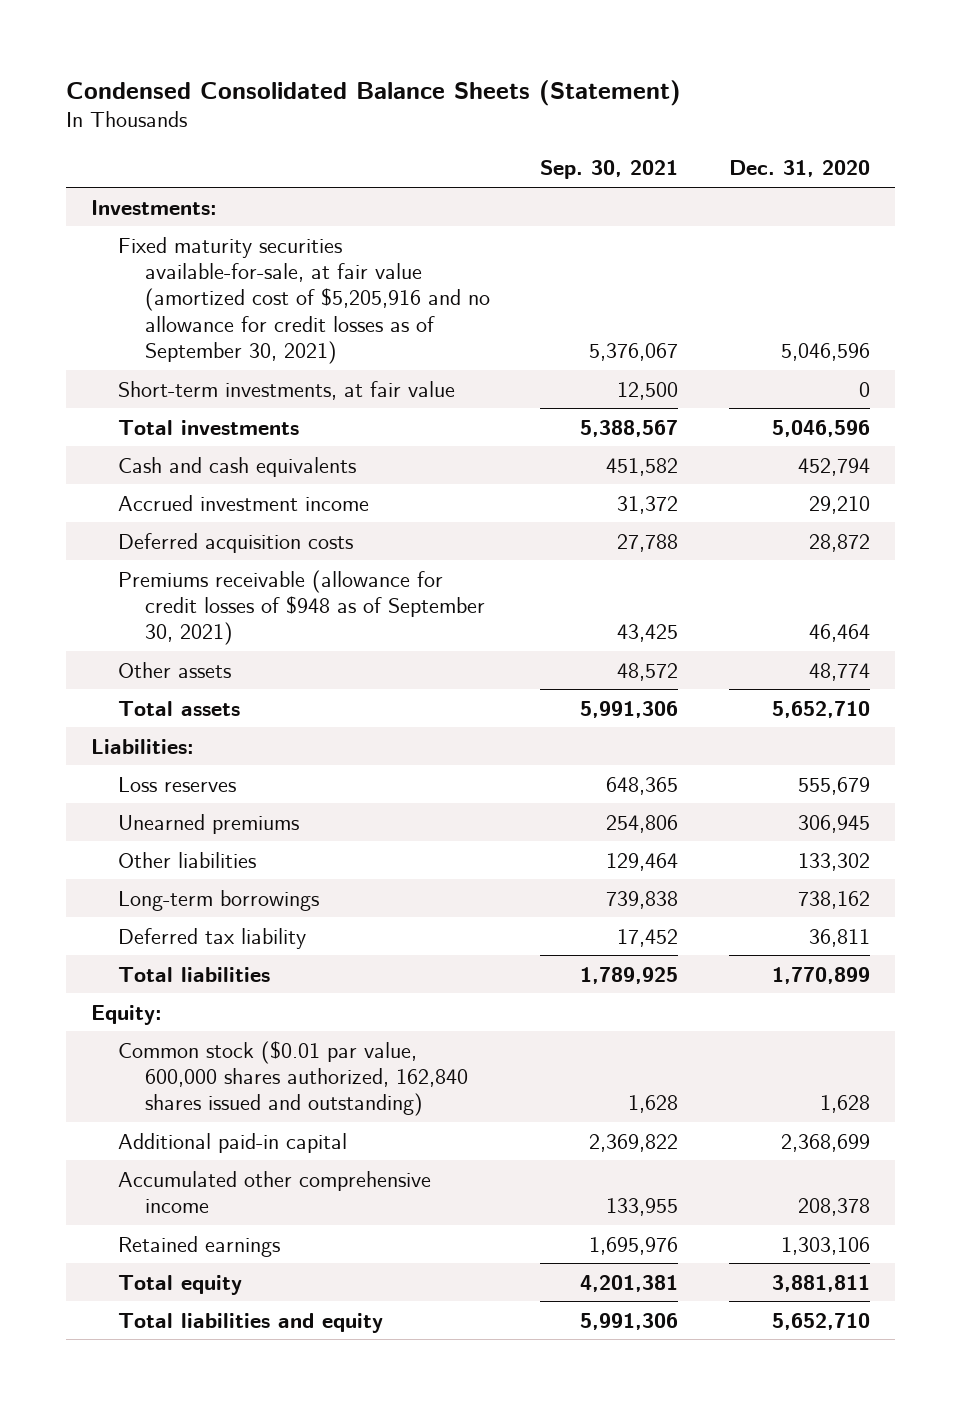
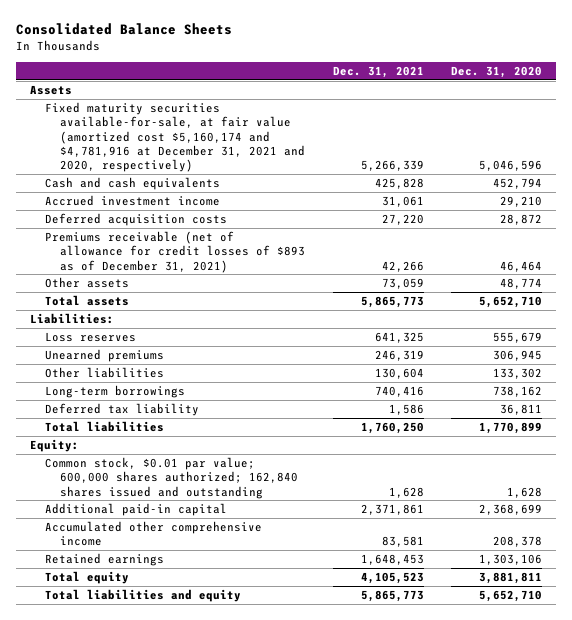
- Condensed Consolidated Balance Sheets (Statement)
+ Consolidated Balance Sheets
- | Sep. 30, 2021 | Dec. 31, 2020
+ | Dec. 31, 2021 | Dec. 31, 2020
- Investments:
- Fixed maturity securities available-for-sale, at fair value (amortized cost of $5,205,916 and no allowance for credit losses as of September 30, 2021) | 5,376,067 | 5,046,596
- Short-term investments, at fair value | 12,500 | 0
- Total investments | 5,388,567 | 5,046,596
+ Assets
+ Fixed maturity securities available-for-sale, at fair value (amortized cost $5,160,174 and $4,781,916 at December 31, 2021 and 2020, respectively) | 5,266,339 | 5,046,596
- Premiums receivable (allowance for credit losses of $948 as of September 30, 2021) | 43,425 | 46,464
+ Premiums receivable (net of allowance for credit losses of $893 as of December 31, 2021) | 42,266 | 46,464
- Common stock ($0.01 par value, 600,000 shares authorized, 162,840 shares issued and outstanding) | 1,628 | 1,628
+ Common stock, $0.01 par value; 600,000 shares authorized; 162,840 shares issued and outstanding | 1,628 | 1,628

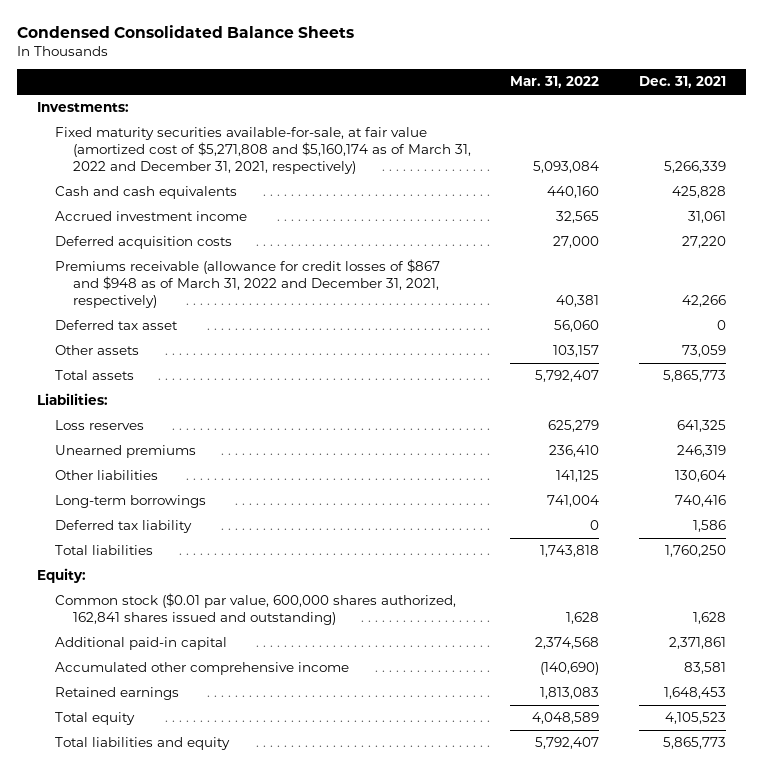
- Consolidated Balance Sheets
+ Condensed Consolidated Balance Sheets
- | Dec. 31, 2021 | Dec. 31, 2020
+ | Mar. 31, 2022 | Dec. 31, 2021
- Assets
- Fixed maturity securities available-for-sale, at fair value (amortized cost $5,160,174 and $4,781,916 at December 31, 2021 and 2020, respectively) | 5,266,339 | 5,046,596
+ Investments:
+ Fixed maturity securities available-for-sale, at fair value (amortized cost of $5,271,808 and $5,160,174 as of March 31, 2022 and December 31, 2021, respectively) | 5,093,084 | 5,266,339
- Premiums receivable (net of allowance for credit losses of $893 as of December 31, 2021) | 42,266 | 46,464
+ Premiums receivable (allowance for credit losses of $867 and $948 as of March 31, 2022 and December 31, 2021, respectively) | 40,381 | 42,266
+ Deferred tax asset | 56,060 | 0
- Common stock, $0.01 par value; 600,000 shares authorized; 162,840 shares issued and outstanding | 1,628 | 1,628
+ Common stock ($0.01 par value, 600,000 shares authorized, 162,841 shares issued and outstanding) | 1,628 | 1,628

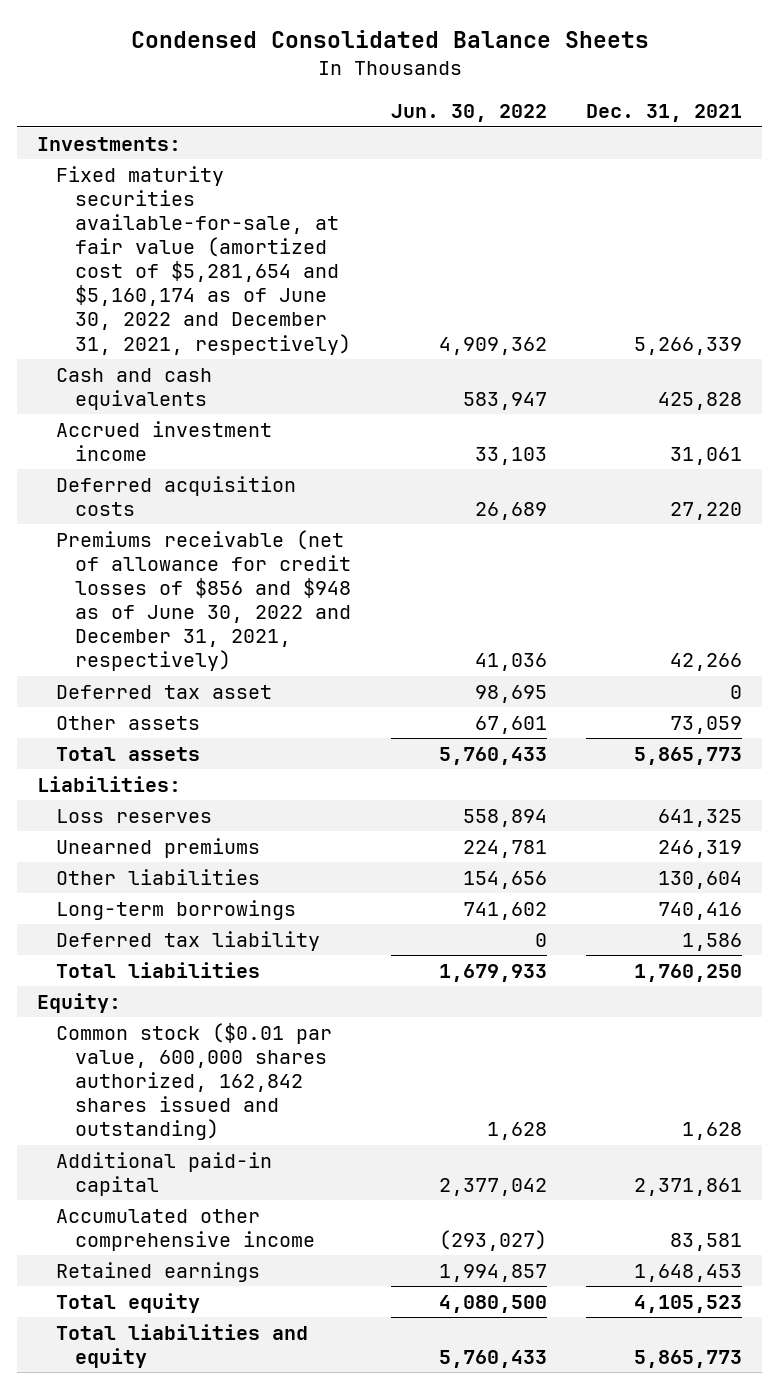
- | Mar. 31, 2022 | Dec. 31, 2021
+ | Jun. 30, 2022 | Dec. 31, 2021
- Fixed maturity securities available-for-sale, at fair value (amortized cost of $5,271,808 and $5,160,174 as of March 31, 2022 and December 31, 2021, respectively) | 5,093,084 | 5,266,339
+ Fixed maturity securities available-for-sale, at fair value (amortized cost of $5,281,654 and $5,160,174 as of June 30, 2022 and December 31, 2021, respectively) | 4,909,362 | 5,266,339
- Premiums receivable (allowance for credit losses of $867 and $948 as of March 31, 2022 and December 31, 2021, respectively) | 40,381 | 42,266
+ Premiums receivable (net of allowance for credit losses of $856 and $948 as of June 30, 2022 and December 31, 2021, respectively) | 41,036 | 42,266
- Common stock ($0.01 par value, 600,000 shares authorized, 162,841 shares issued and outstanding) | 1,628 | 1,628
+ Common stock ($0.01 par value, 600,000 shares authorized, 162,842 shares issued and outstanding) | 1,628 | 1,628

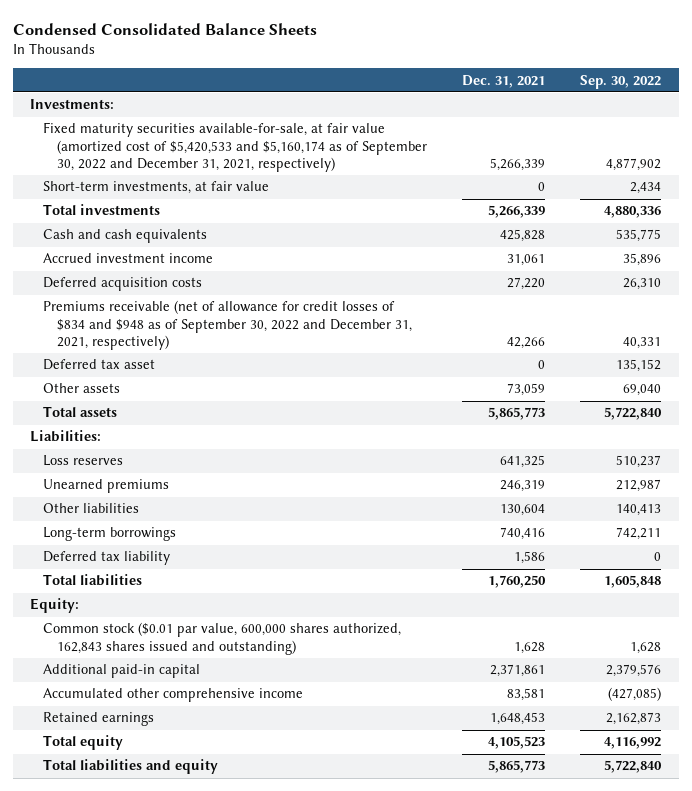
- | Jun. 30, 2022 | Dec. 31, 2021
+ | Dec. 31, 2021 | Sep. 30, 2022
- Fixed maturity securities available-for-sale, at fair value (amortized cost of $5,281,654 and $5,160,174 as of June 30, 2022 and December 31, 2021, respectively) | 4,909,362 | 5,266,339
+ Fixed maturity securities available-for-sale, at fair value (amortized cost of $5,420,533 and $5,160,174 as of September 30, 2022 and December 31, 2021, respectively) | 5,266,339 | 4,877,902
+ Short-term investments, at fair value | 0 | 2,434
+ Total investments | 5,266,339 | 4,880,336
- Premiums receivable (net of allowance for credit losses of $856 and $948 as of June 30, 2022 and December 31, 2021, respectively) | 41,036 | 42,266
+ Premiums receivable (net of allowance for credit losses of $834 and $948 as of September 30, 2022 and December 31, 2021, respectively) | 42,266 | 40,331
- Common stock ($0.01 par value, 600,000 shares authorized, 162,842 shares issued and outstanding) | 1,628 | 1,628
+ Common stock ($0.01 par value, 600,000 shares authorized, 162,843 shares issued and outstanding) | 1,628 | 1,628

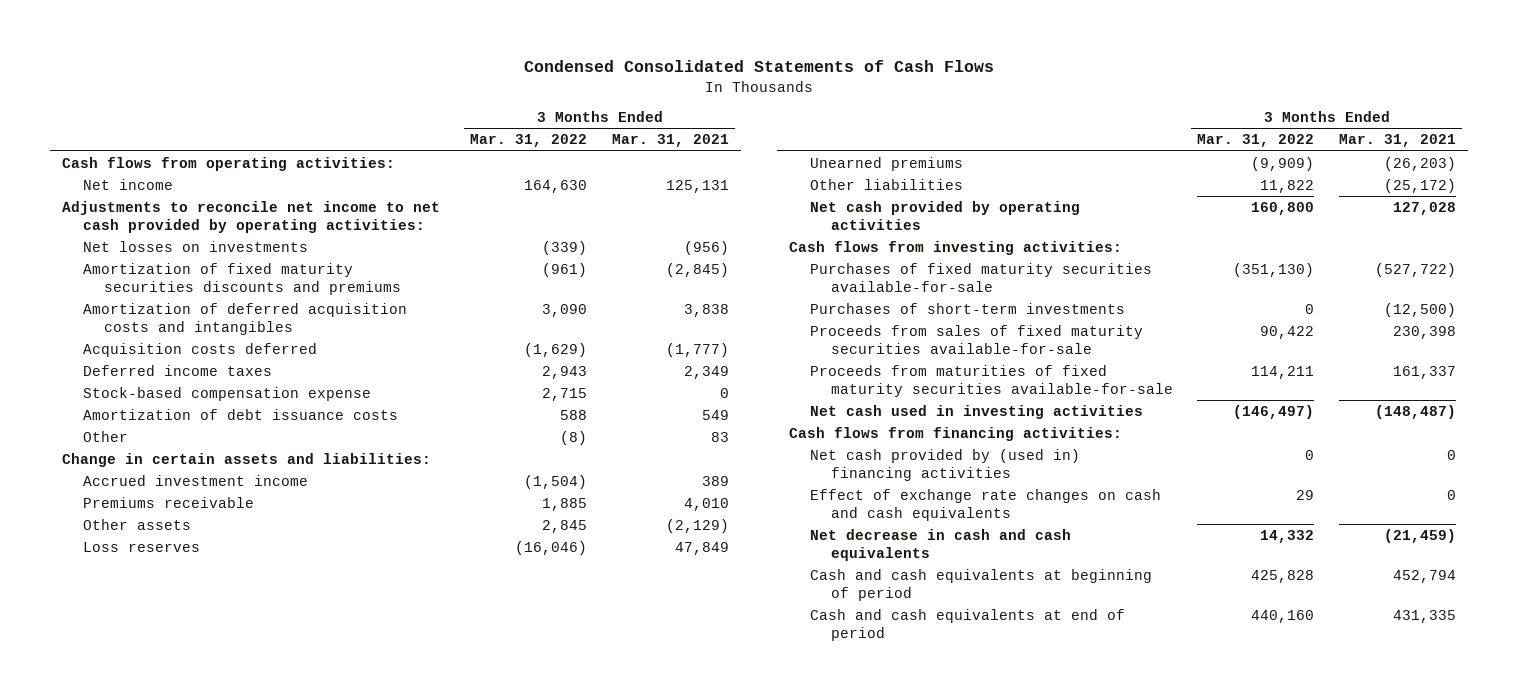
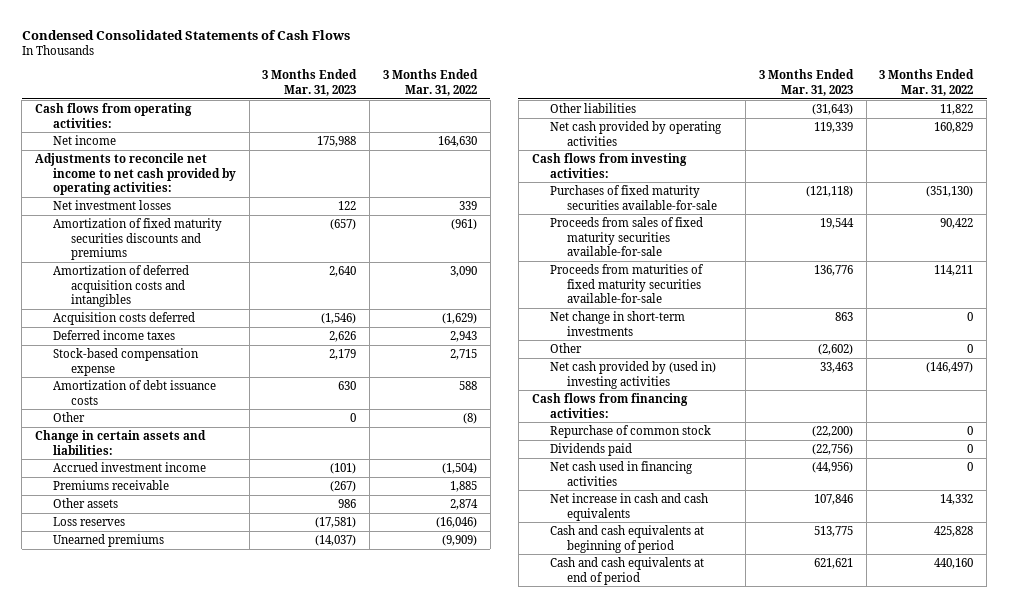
- | 3 Months Ended Mar. 31, 2022 | 3 Months Ended Mar. 31, 2021
+ | 3 Months Ended Mar. 31, 2023 | 3 Months Ended Mar. 31, 2022
- Net losses on investments | (339) | (956)
+ Net investment losses | 122 | 339
- Other assets | 2,845 | (2,129)
+ Other assets | 986 | 2,874
- Net cash provided by operating activities | 160,800 | 127,028
+ Net cash provided by operating activities | 119,339 | 160,829
- Purchases of short-term investments | 0 | (12,500)
- Net cash used in investing activities | (146,497) | (148,487)
+ Net change in short-term investments | 863 | 0
+ Other | (2,602) | 0
+ Net cash provided by (used in) investing activities | 33,463 | (146,497)
- Net cash provided by (used in) financing activities | 0 | 0
- Effect of exchange rate changes on cash and cash equivalents | 29 | 0
- Net decrease in cash and cash equivalents | 14,332 | (21,459)
+ Repurchase of common stock | (22,200) | 0
+ Dividends paid | (22,756) | 0
+ Net cash used in financing activities | (44,956) | 0
+ Net increase in cash and cash equivalents | 107,846 | 14,332

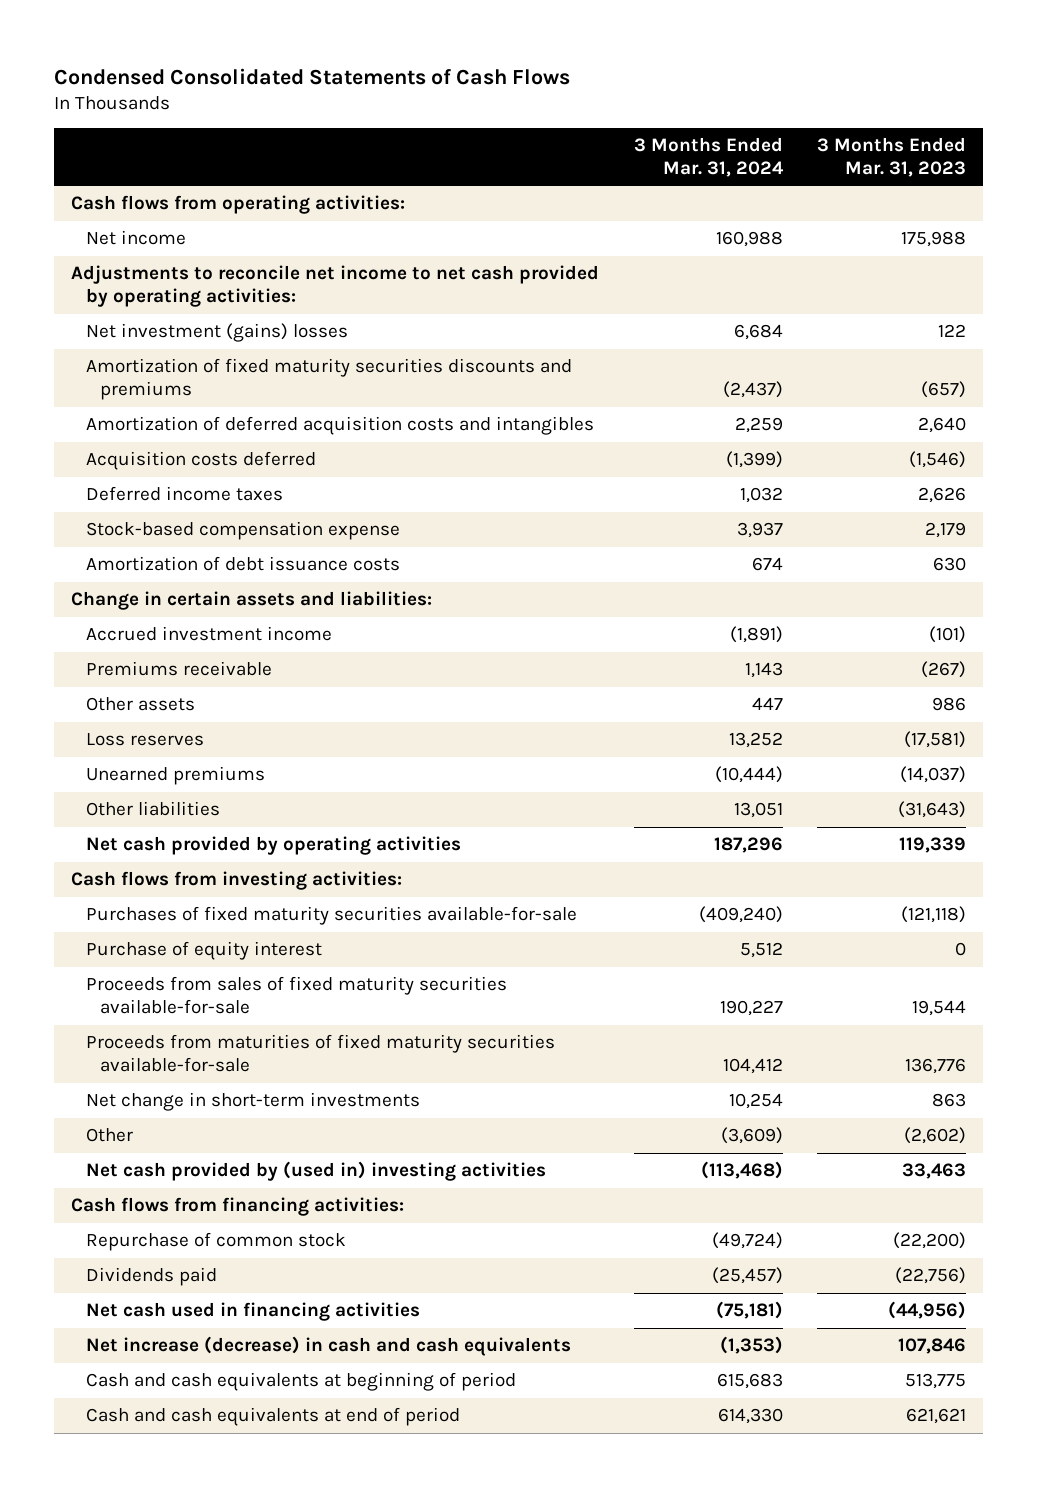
- | 3 Months Ended Mar. 31, 2023 | 3 Months Ended Mar. 31, 2022
+ | 3 Months Ended Mar. 31, 2024 | 3 Months Ended Mar. 31, 2023
- Net investment losses | 122 | 339
+ Net investment (gains) losses | 6,684 | 122
- Other | 0 | (8)
+ Purchase of equity interest | 5,512 | 0
- Net increase in cash and cash equivalents | 107,846 | 14,332
+ Net increase (decrease) in cash and cash equivalents | (1,353) | 107,846

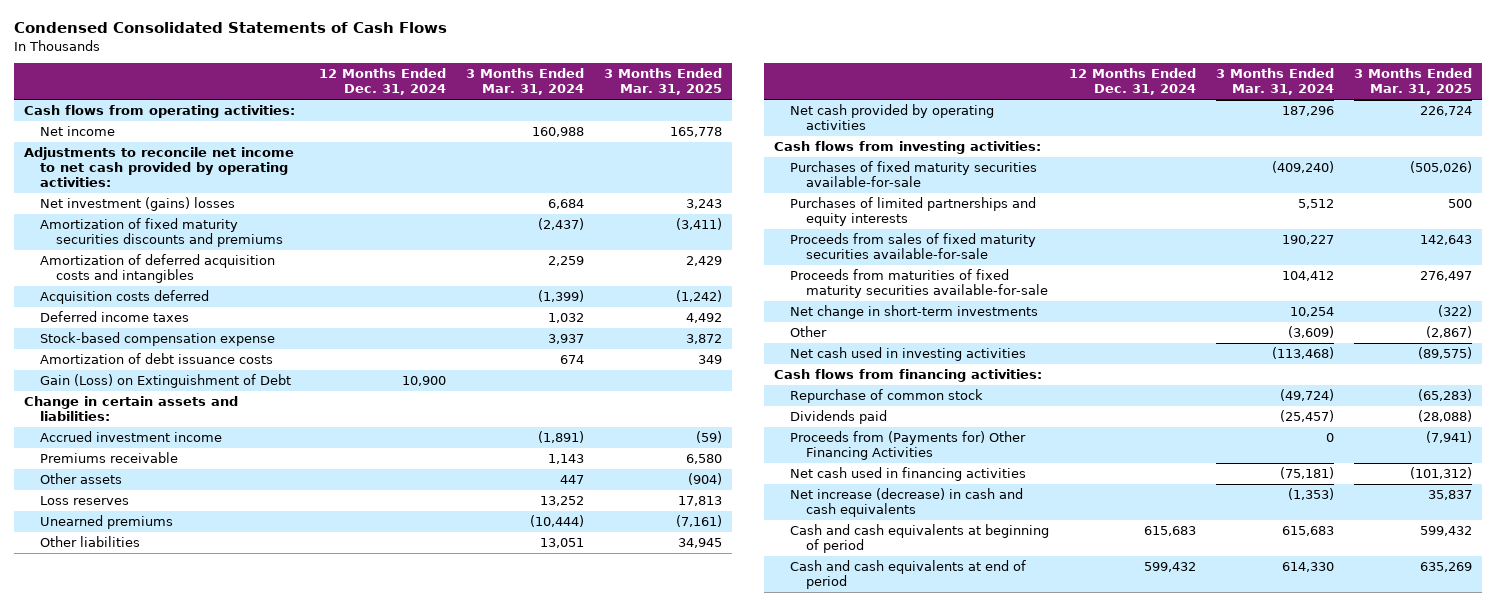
- | 3 Months Ended Mar. 31, 2024 | 3 Months Ended Mar. 31, 2023
+ | 12 Months Ended Dec. 31, 2024 | 3 Months Ended Mar. 31, 2024 | 3 Months Ended Mar. 31, 2025
+ Gain (Loss) on Extinguishment of Debt | 10,900 | |
- Purchase of equity interest | 5,512 | 0
+ Purchases of limited partnerships and equity interests | | 5,512 | 500
- Net cash provided by (used in) investing activities | (113,468) | 33,463
+ Net cash used in investing activities | | (113,468) | (89,575)
+ Proceeds from (Payments for) Other Financing Activities | | 0 | (7,941)

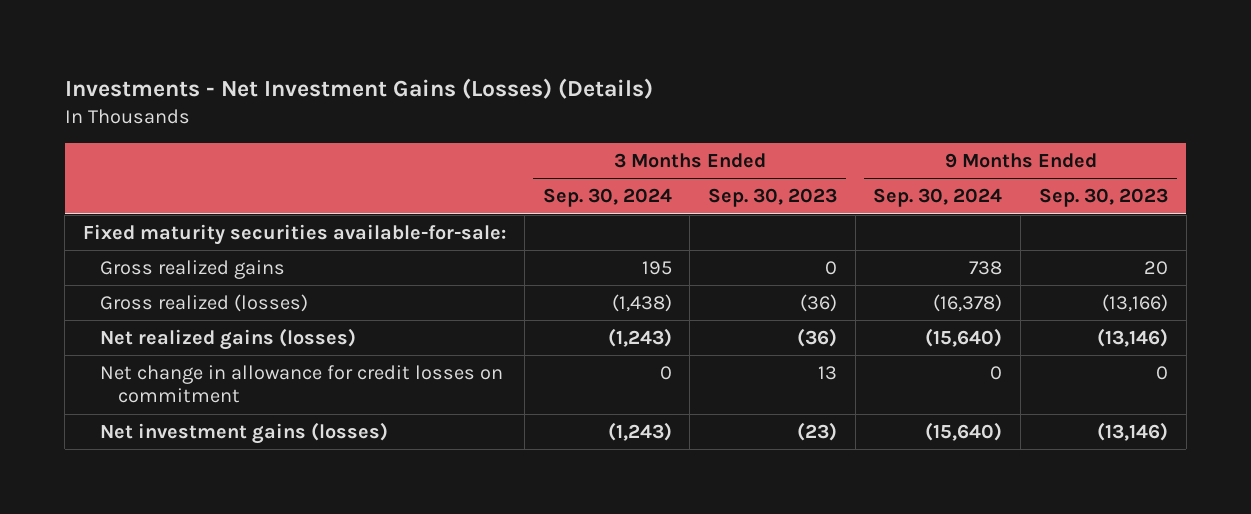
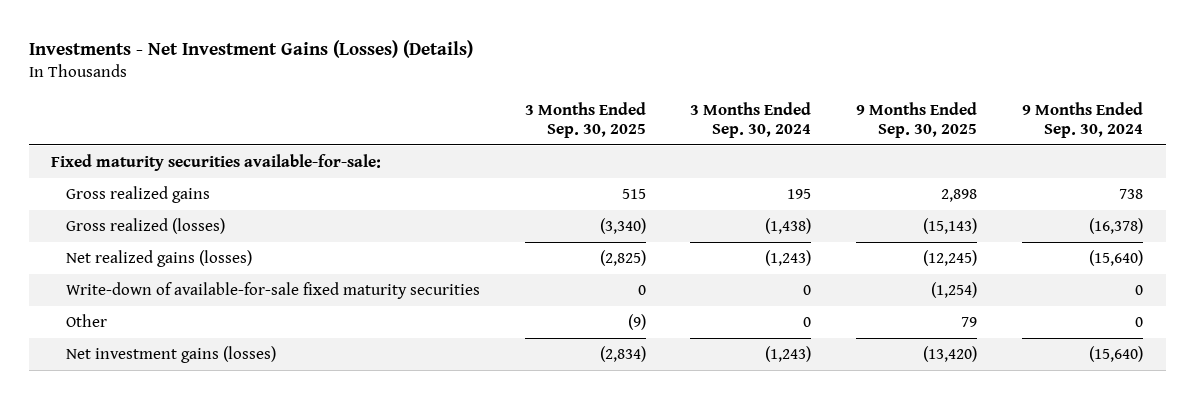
- | 3 Months Ended Sep. 30, 2024 | 3 Months Ended Sep. 30, 2023 | 9 Months Ended Sep. 30, 2024 | 9 Months Ended Sep. 30, 2023
+ | 3 Months Ended Sep. 30, 2025 | 3 Months Ended Sep. 30, 2024 | 9 Months Ended Sep. 30, 2025 | 9 Months Ended Sep. 30, 2024
- Net change in allowance for credit losses on commitment | 0 | 13 | 0 | 0
+ Write-down of available-for-sale fixed maturity securities | 0 | 0 | (1,254) | 0
+ Other | (9) | 0 | 79 | 0

